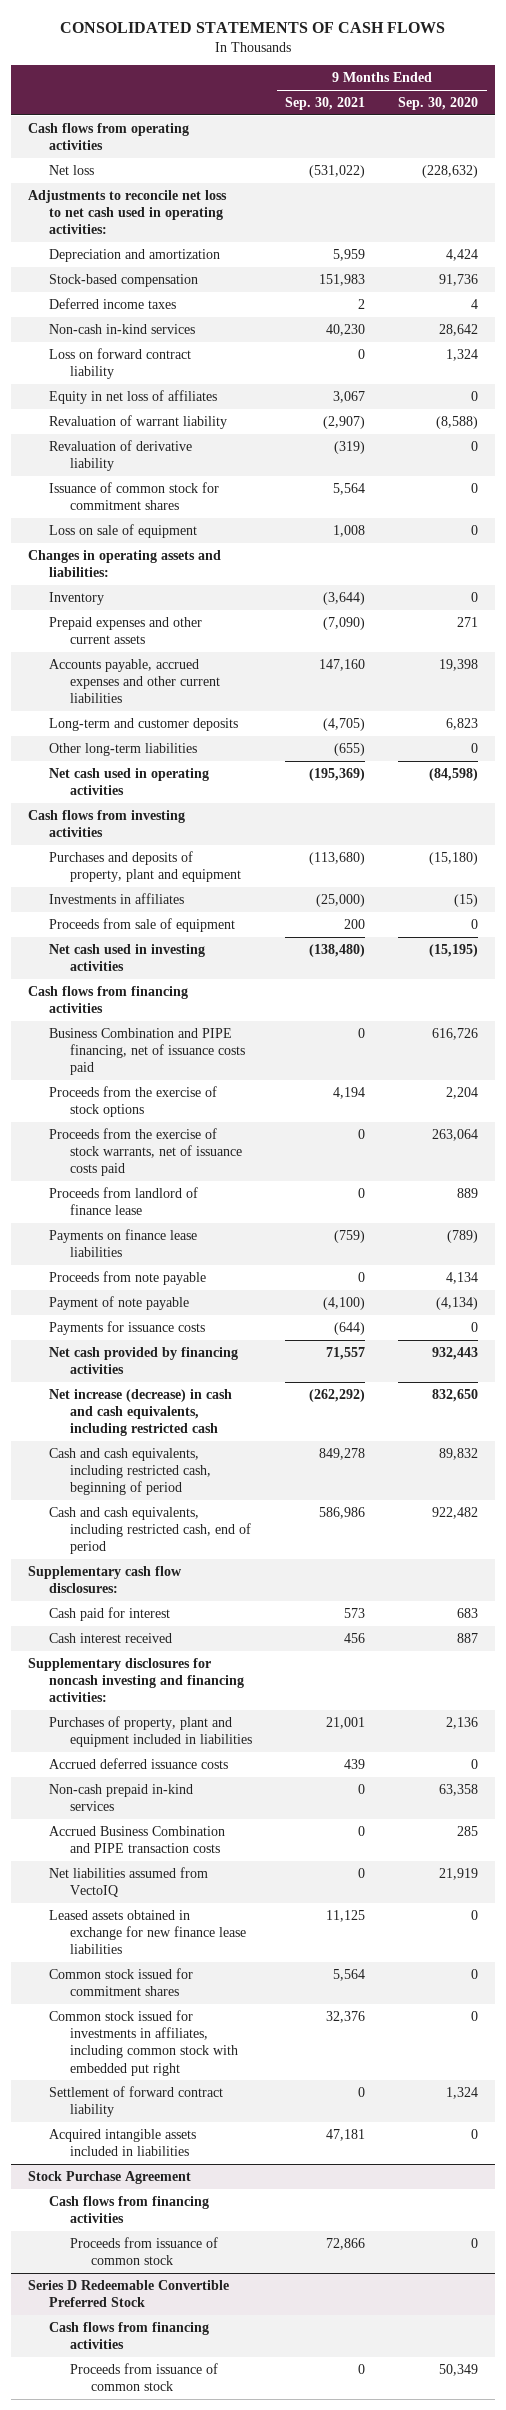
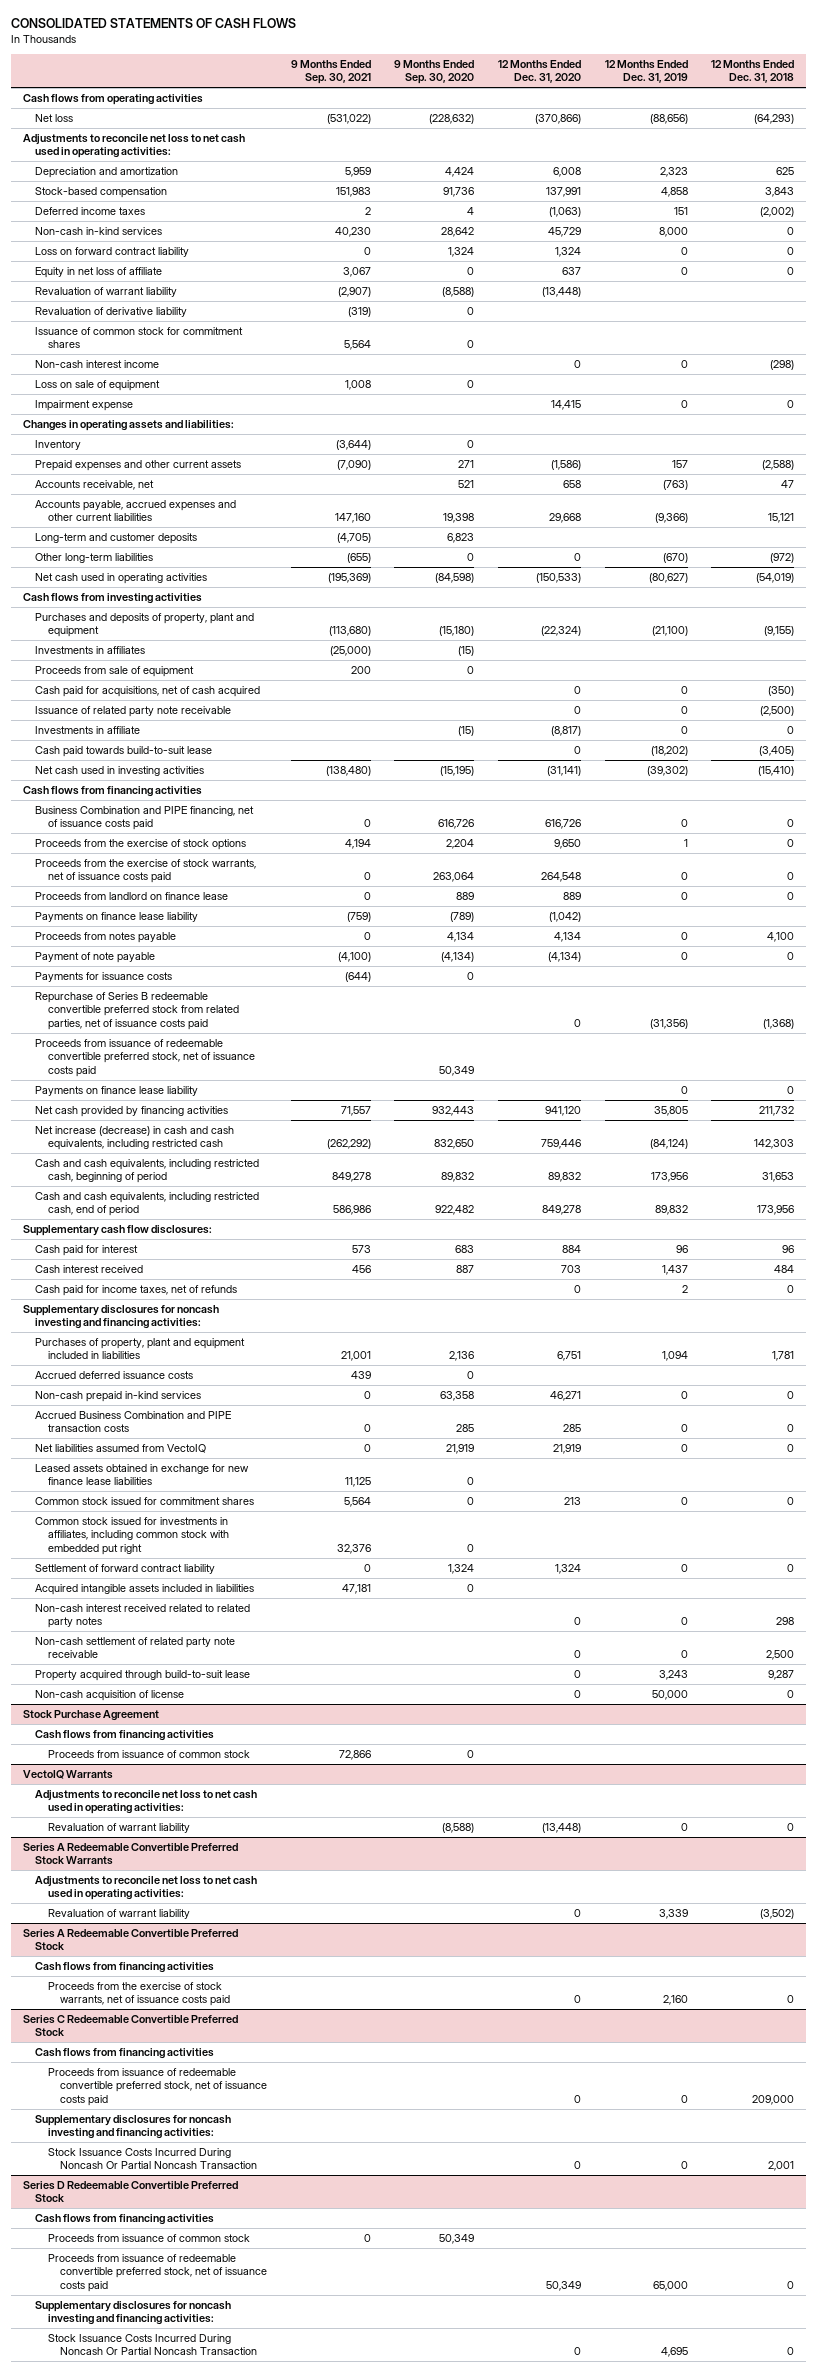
- | 9 Months Ended Sep. 30, 2021 | 9 Months Ended Sep. 30, 2020
+ | 9 Months Ended Sep. 30, 2021 | 9 Months Ended Sep. 30, 2020 | 12 Months Ended Dec. 31, 2020 | 12 Months Ended Dec. 31, 2019 | 12 Months Ended Dec. 31, 2018
- Equity in net loss of affiliates | 3,067 | 0
+ Equity in net loss of affiliate | 3,067 | 0 | 637 | 0 | 0
+ Non-cash interest income | | | 0 | 0 | (298)
+ Impairment expense | | | 14,415 | 0 | 0
+ Accounts receivable, net | | 521 | 658 | (763) | 47
+ Cash paid for acquisitions, net of cash acquired | | | 0 | 0 | (350)
+ Issuance of related party note receivable | | | 0 | 0 | (2,500)
+ Investments in affiliate | | (15) | (8,817) | 0 | 0
+ Cash paid towards build-to-suit lease | | | 0 | (18,202) | (3,405)
- Proceeds from landlord of finance lease | 0 | 889
- Payments on finance lease liabilities | (759) | (789)
- Proceeds from note payable | 0 | 4,134
+ Proceeds from landlord on finance lease | 0 | 889 | 889 | 0 | 0
+ Payments on finance lease liability | (759) | (789) | (1,042) | |
+ Proceeds from notes payable | 0 | 4,134 | 4,134 | 0 | 4,100
+ Repurchase of Series B redeemable convertible preferred stock from related parties, net of issuance costs paid | | | 0 | (31,356) | (1,368)
+ Proceeds from issuance of redeemable convertible preferred stock, net of issuance costs paid | | 50,349 | | |
+ Payments on finance lease liability | | | | 0 | 0
+ Cash paid for income taxes, net of refunds | | | 0 | 2 | 0
+ Non-cash interest received related to related party notes | | | 0 | 0 | 298
+ Non-cash settlement of related party note receivable | | | 0 | 0 | 2,500
+ Property acquired through build-to-suit lease | | | 0 | 3,243 | 9,287
+ Non-cash acquisition of license | | | 0 | 50,000 | 0
+ VectoIQ Warrants
+ Adjustments to reconcile net loss to net cash used in operating activities:
+ Revaluation of warrant liability | | (8,588) | (13,448) | 0 | 0
+ Series A Redeemable Convertible Preferred Stock Warrants
+ Adjustments to reconcile net loss to net cash used in operating activities:
+ Revaluation of warrant liability | | | 0 | 3,339 | (3,502)
+ Series A Redeemable Convertible Preferred Stock
+ Cash flows from financing activities
+ Proceeds from the exercise of stock warrants, net of issuance costs paid | | | 0 | 2,160 | 0
+ Series C Redeemable Convertible Preferred Stock
+ Cash flows from financing activities
+ Proceeds from issuance of redeemable convertible preferred stock, net of issuance costs paid | | | 0 | 0 | 209,000
+ Supplementary disclosures for noncash investing and financing activities:
+ Stock Issuance Costs Incurred During Noncash Or Partial Noncash Transaction | | | 0 | 0 | 2,001
@ Series D Redeemable Convertible Preferred Stock
+ Proceeds from issuance of redeemable convertible preferred stock, net of issuance costs paid | | | 50,349 | 65,000 | 0
+ Supplementary disclosures for noncash investing and financing activities:
+ Stock Issuance Costs Incurred During Noncash Or Partial Noncash Transaction | | | 0 | 4,695 | 0

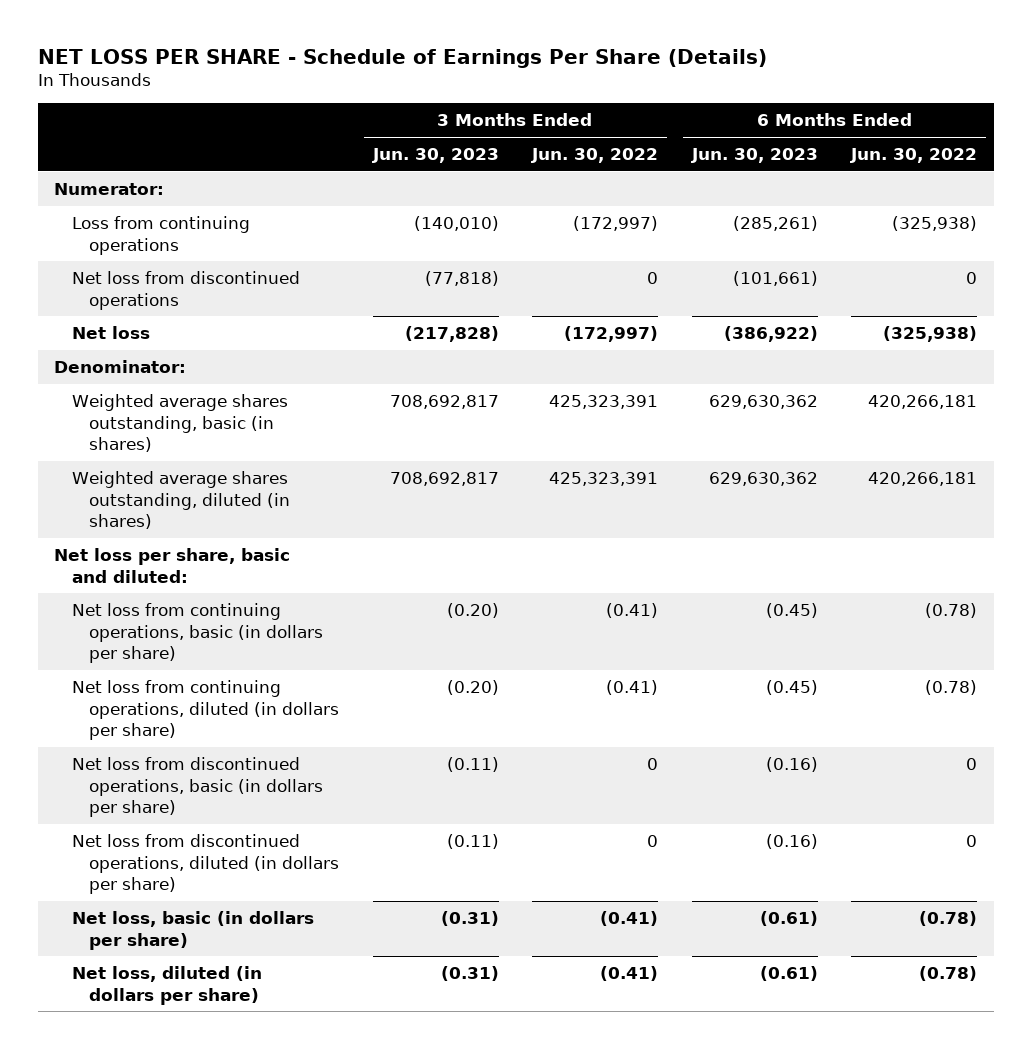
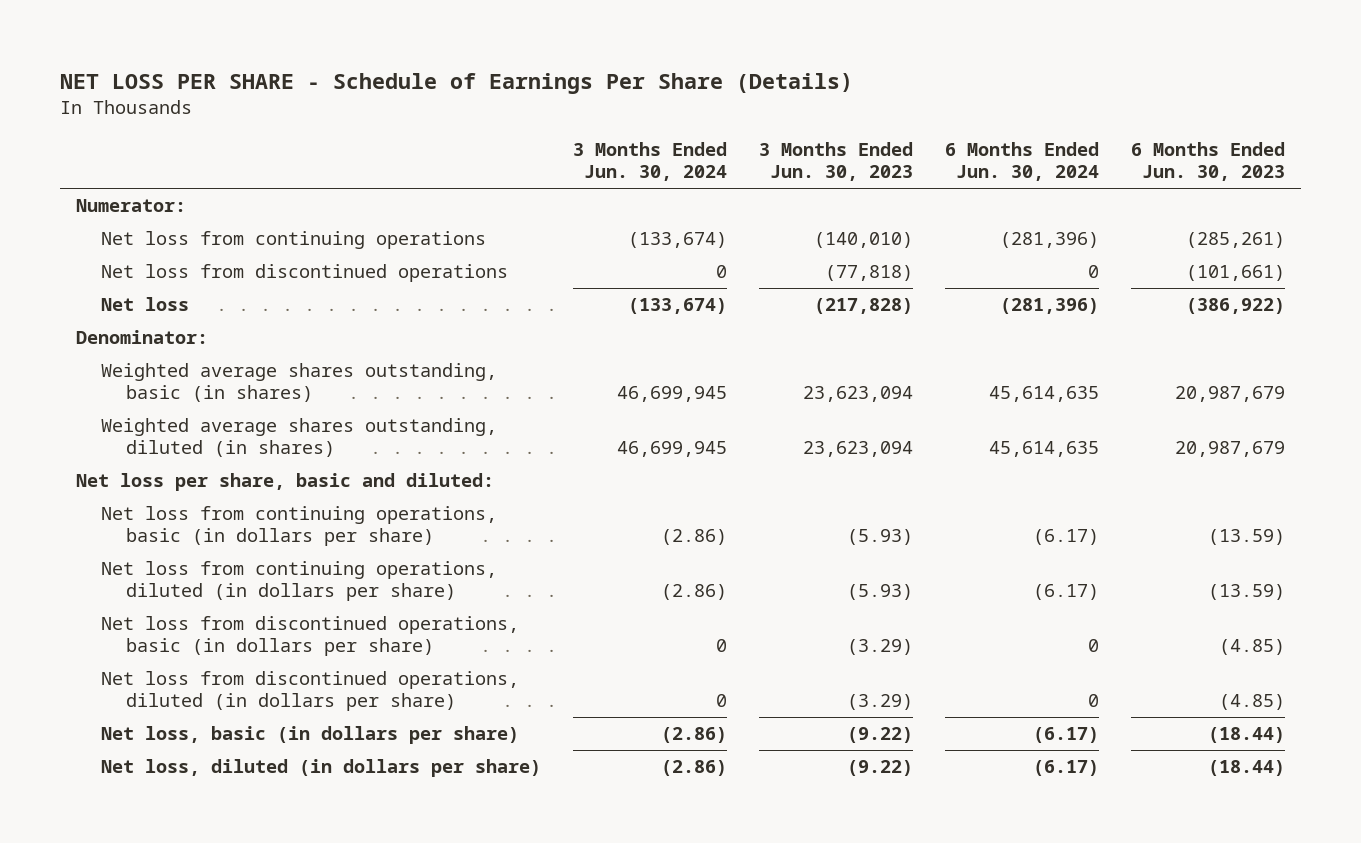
- | 3 Months Ended Jun. 30, 2023 | 3 Months Ended Jun. 30, 2022 | 6 Months Ended Jun. 30, 2023 | 6 Months Ended Jun. 30, 2022
+ | 3 Months Ended Jun. 30, 2024 | 3 Months Ended Jun. 30, 2023 | 6 Months Ended Jun. 30, 2024 | 6 Months Ended Jun. 30, 2023
- Loss from continuing operations | (140,010) | (172,997) | (285,261) | (325,938)
+ Net loss from continuing operations | (133,674) | (140,010) | (281,396) | (285,261)
- Weighted average shares outstanding, basic (in shares) | 708,692,817 | 425,323,391 | 629,630,362 | 420,266,181
- Weighted average shares outstanding, diluted (in shares) | 708,692,817 | 425,323,391 | 629,630,362 | 420,266,181
+ Weighted average shares outstanding, basic (in shares) | 46,699,945 | 23,623,094 | 45,614,635 | 20,987,679
+ Weighted average shares outstanding, diluted (in shares) | 46,699,945 | 23,623,094 | 45,614,635 | 20,987,679
- Net loss from continuing operations, basic (in dollars per share) | (0.20) | (0.41) | (0.45) | (0.78)
- Net loss from continuing operations, diluted (in dollars per share) | (0.20) | (0.41) | (0.45) | (0.78)
- Net loss from discontinued operations, basic (in dollars per share) | (0.11) | 0 | (0.16) | 0
- Net loss from discontinued operations, diluted (in dollars per share) | (0.11) | 0 | (0.16) | 0
- Net loss, basic (in dollars per share) | (0.31) | (0.41) | (0.61) | (0.78)
- Net loss, diluted (in dollars per share) | (0.31) | (0.41) | (0.61) | (0.78)
+ Net loss from continuing operations, basic (in dollars per share) | (2.86) | (5.93) | (6.17) | (13.59)
+ Net loss from continuing operations, diluted (in dollars per share) | (2.86) | (5.93) | (6.17) | (13.59)
+ Net loss from discontinued operations, basic (in dollars per share) | 0 | (3.29) | 0 | (4.85)
+ Net loss from discontinued operations, diluted (in dollars per share) | 0 | (3.29) | 0 | (4.85)
+ Net loss, basic (in dollars per share) | (2.86) | (9.22) | (6.17) | (18.44)
+ Net loss, diluted (in dollars per share) | (2.86) | (9.22) | (6.17) | (18.44)

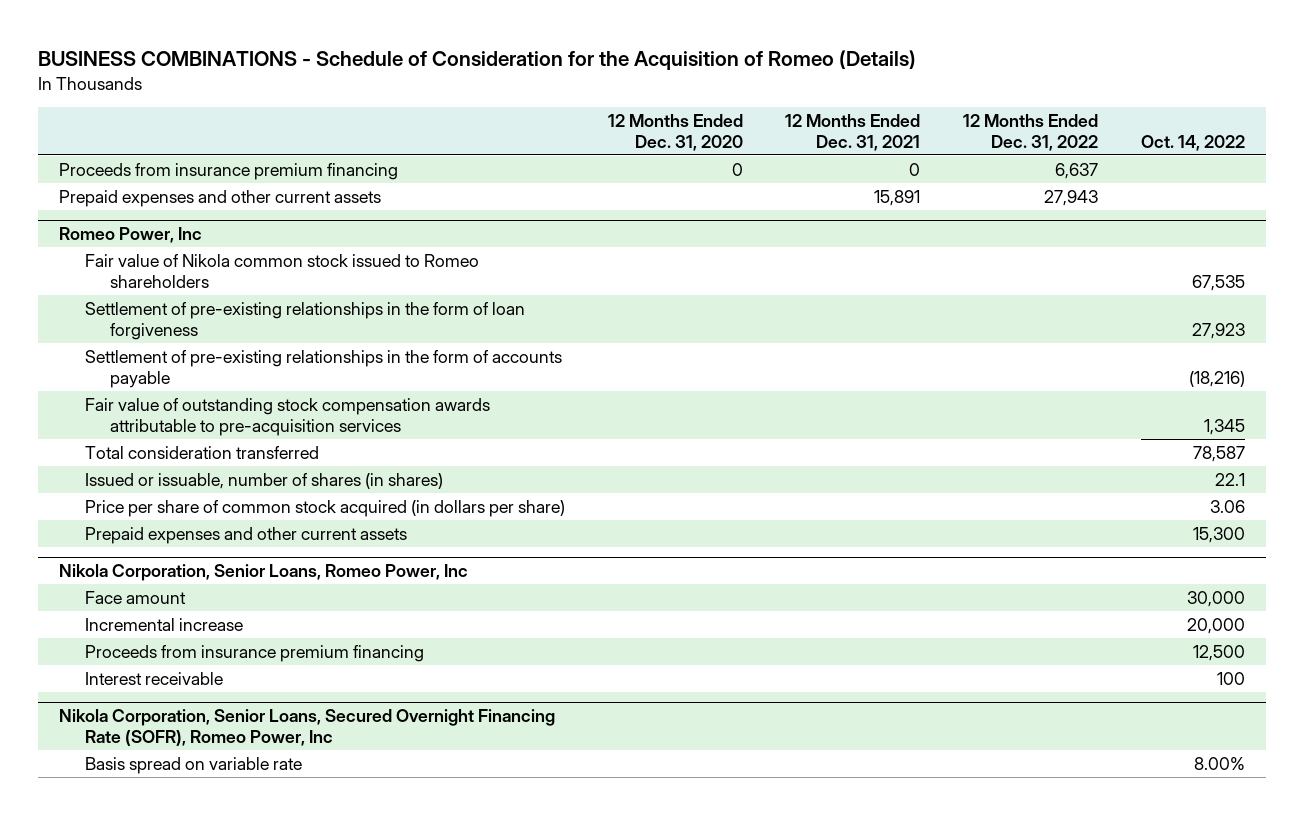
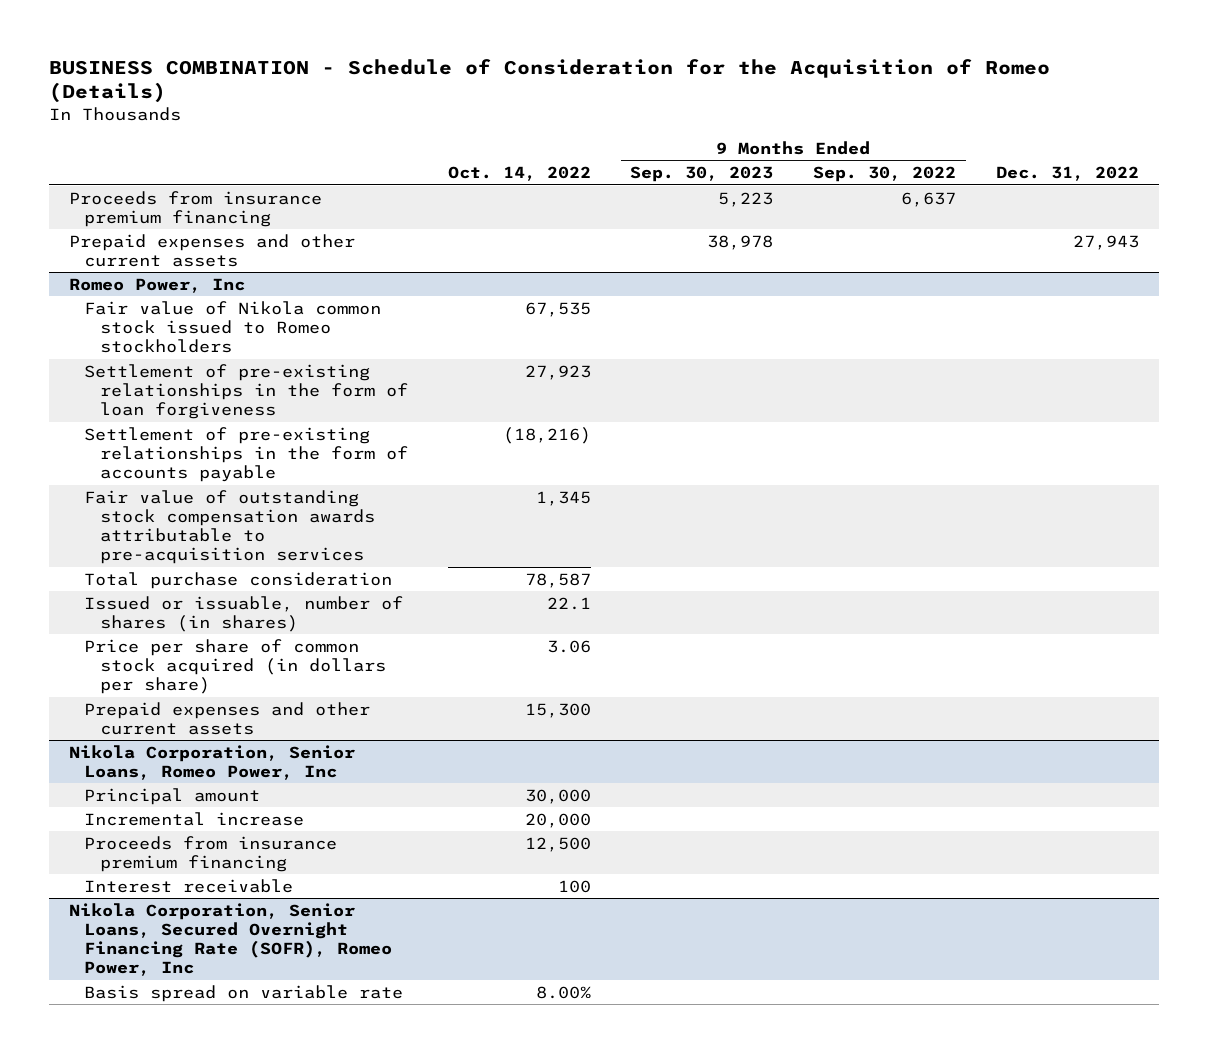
- BUSINESS COMBINATIONS - Schedule of Consideration for the Acquisition of Romeo (Details)
+ BUSINESS COMBINATION - Schedule of Consideration for the Acquisition of Romeo (Details)
- | 12 Months Ended Dec. 31, 2020 | 12 Months Ended Dec. 31, 2021 | 12 Months Ended Dec. 31, 2022 | Oct. 14, 2022
+ | Oct. 14, 2022 | 9 Months Ended Sep. 30, 2023 | 9 Months Ended Sep. 30, 2022 | Dec. 31, 2022
@ Romeo Power, Inc
- Fair value of Nikola common stock issued to Romeo shareholders | | | | 67,535
+ Fair value of Nikola common stock issued to Romeo stockholders | 67,535 | | |
- Total consideration transferred | | | | 78,587
+ Total purchase consideration | 78,587 | | |
@ Nikola Corporation, Senior Loans, Romeo Power, Inc
- Face amount | | | | 30,000
+ Principal amount | 30,000 | | |

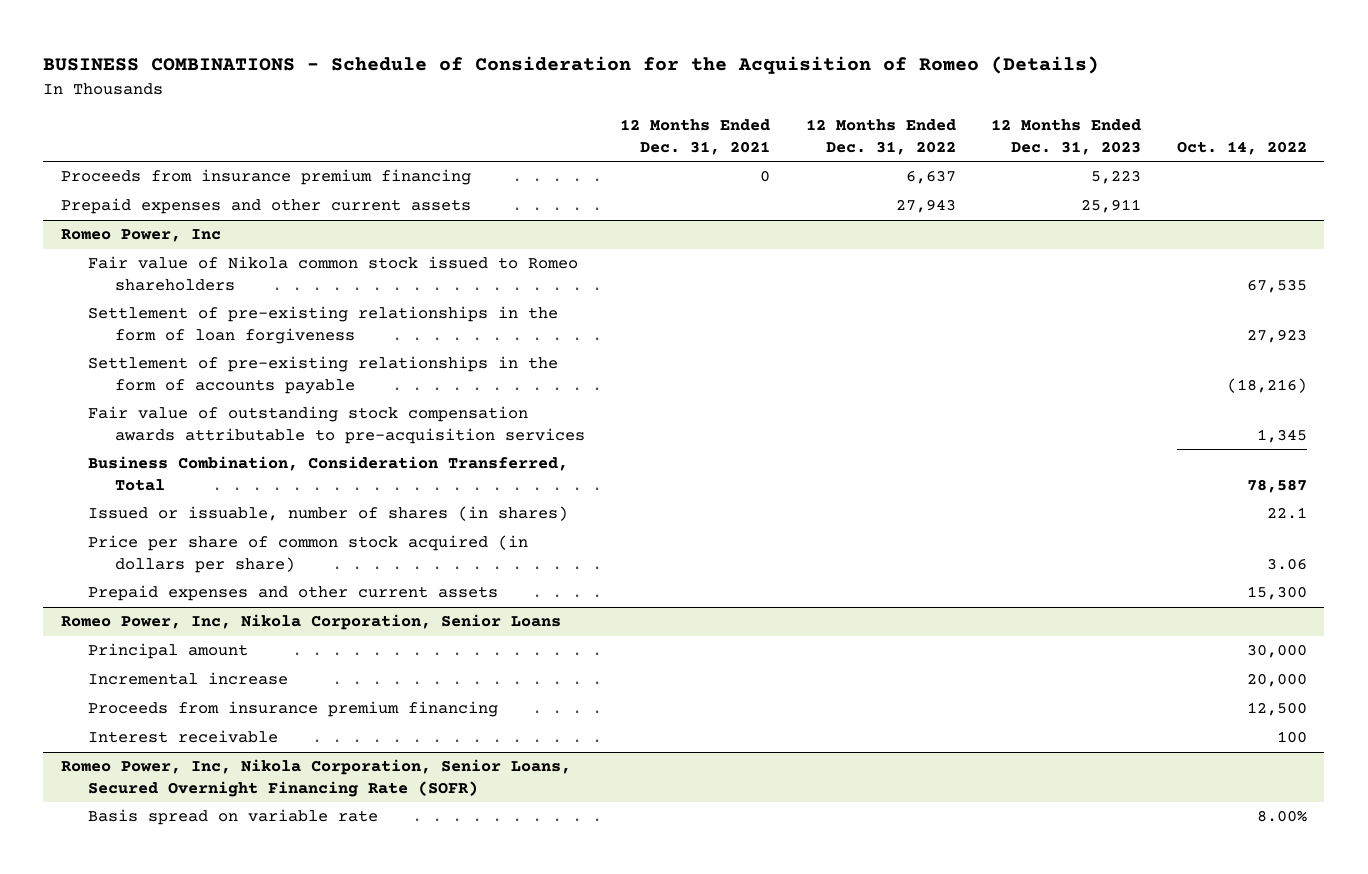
- BUSINESS COMBINATION - Schedule of Consideration for the Acquisition of Romeo (Details)
+ BUSINESS COMBINATIONS - Schedule of Consideration for the Acquisition of Romeo (Details)
- | Oct. 14, 2022 | 9 Months Ended Sep. 30, 2023 | 9 Months Ended Sep. 30, 2022 | Dec. 31, 2022
+ | 12 Months Ended Dec. 31, 2021 | 12 Months Ended Dec. 31, 2022 | 12 Months Ended Dec. 31, 2023 | Oct. 14, 2022
@ Romeo Power, Inc
- Fair value of Nikola common stock issued to Romeo stockholders | 67,535 | | |
+ Fair value of Nikola common stock issued to Romeo shareholders | | | | 67,535
- Total purchase consideration | 78,587 | | |
+ Business Combination, Consideration Transferred, Total | | | | 78,587
- Nikola Corporation, Senior Loans, Romeo Power, Inc
+ Romeo Power, Inc, Nikola Corporation, Senior Loans
- Nikola Corporation, Senior Loans, Secured Overnight Financing Rate (SOFR), Romeo Power, Inc
+ Romeo Power, Inc, Nikola Corporation, Senior Loans, Secured Overnight Financing Rate (SOFR)

